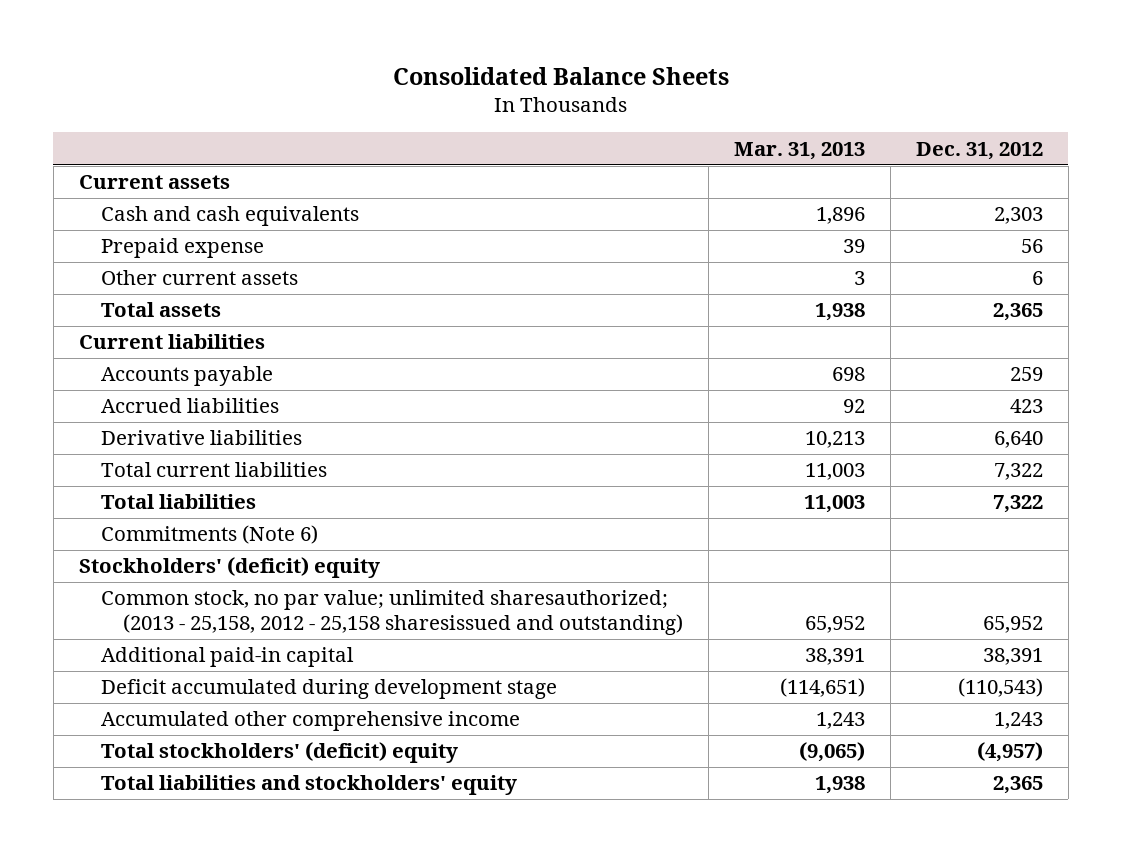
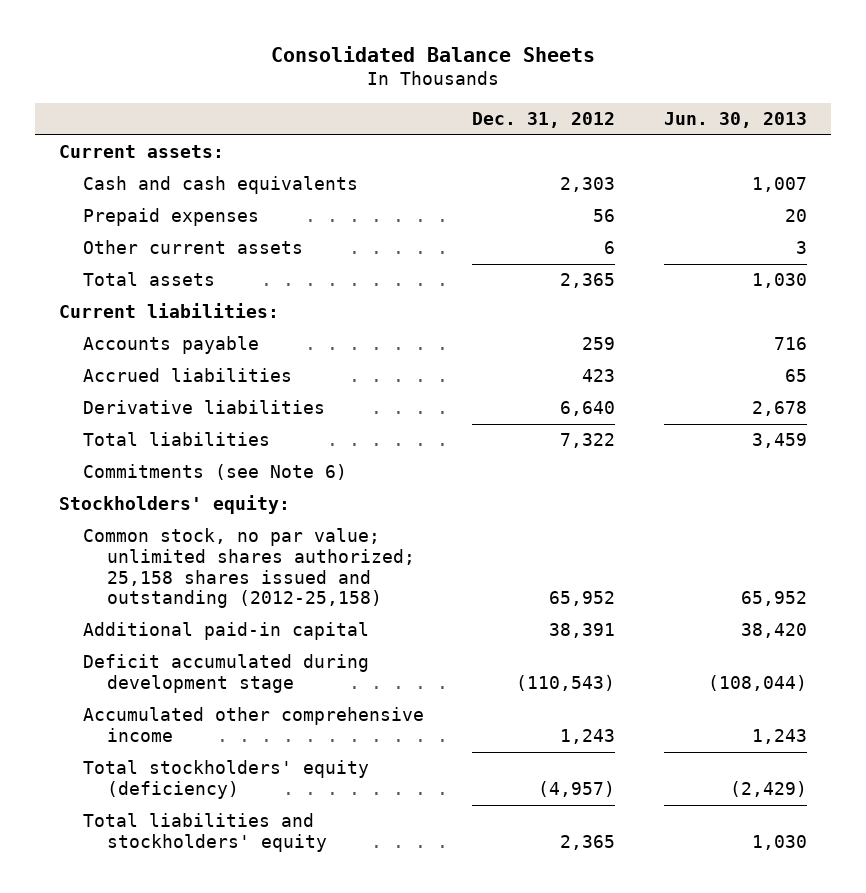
- | Mar. 31, 2013 | Dec. 31, 2012
+ | Dec. 31, 2012 | Jun. 30, 2013
- Current assets
+ Current assets:
- Prepaid expense | 39 | 56
+ Prepaid expenses | 56 | 20
- Current liabilities
+ Current liabilities:
- Total current liabilities | 11,003 | 7,322
- Commitments (Note 6)
- Stockholders' (deficit) equity
- Common stock, no par value; unlimited sharesauthorized; (2013 - 25,158, 2012 - 25,158 sharesissued and outstanding) | 65,952 | 65,952
+ Commitments (see Note 6)
+ Stockholders' equity:
+ Common stock, no par value; unlimited shares authorized; 25,158 shares issued and outstanding (2012-25,158) | 65,952 | 65,952
- Total stockholders' (deficit) equity | (9,065) | (4,957)
+ Total stockholders' equity (deficiency) | (4,957) | (2,429)

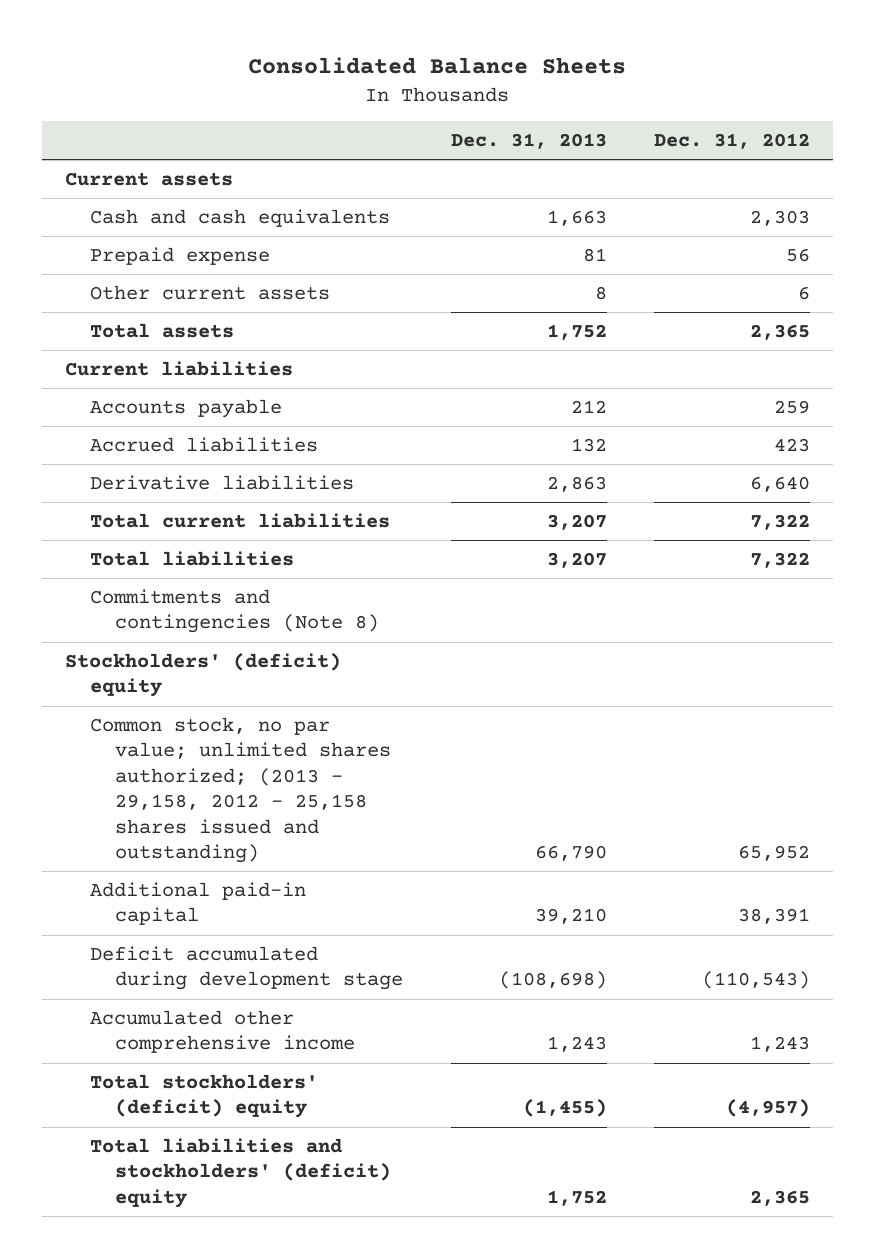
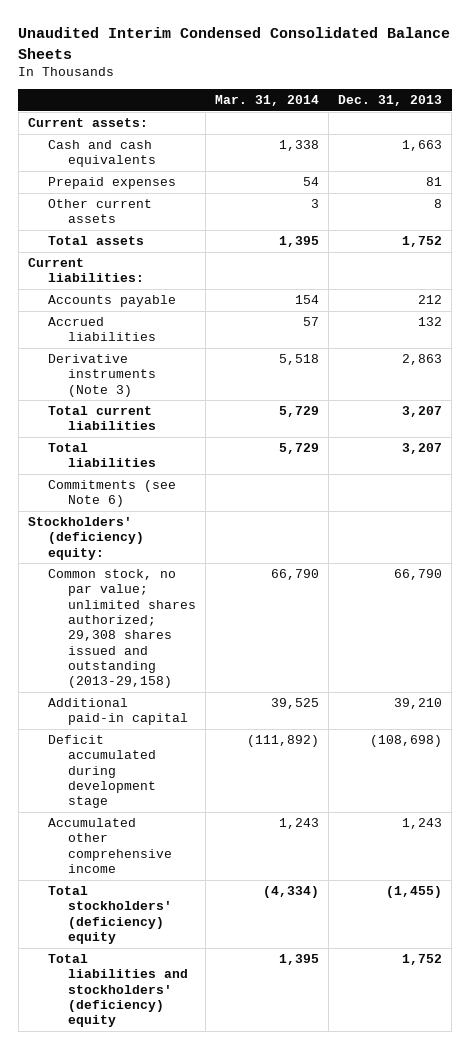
- Consolidated Balance Sheets
+ Unaudited Interim Condensed Consolidated Balance Sheets
- | Dec. 31, 2013 | Dec. 31, 2012
+ | Mar. 31, 2014 | Dec. 31, 2013
- Current assets
+ Current assets:
- Prepaid expense | 81 | 56
+ Prepaid expenses | 54 | 81
- Current liabilities
+ Current liabilities:
- Derivative liabilities | 2,863 | 6,640
+ Derivative instruments (Note 3) | 5,518 | 2,863
- Commitments and contingencies (Note 8)
- Stockholders' (deficit) equity
- Common stock, no par value; unlimited shares authorized; (2013 - 29,158, 2012 - 25,158 shares issued and outstanding) | 66,790 | 65,952
+ Commitments (see Note 6)
+ Stockholders' (deficiency) equity:
+ Common stock, no par value; unlimited shares authorized; 29,308 shares issued and outstanding (2013-29,158) | 66,790 | 66,790
- Total stockholders' (deficit) equity | (1,455) | (4,957)
- Total liabilities and stockholders' (deficit) equity | 1,752 | 2,365
+ Total stockholders' (deficiency) equity | (4,334) | (1,455)
+ Total liabilities and stockholders' (deficiency) equity | 1,395 | 1,752

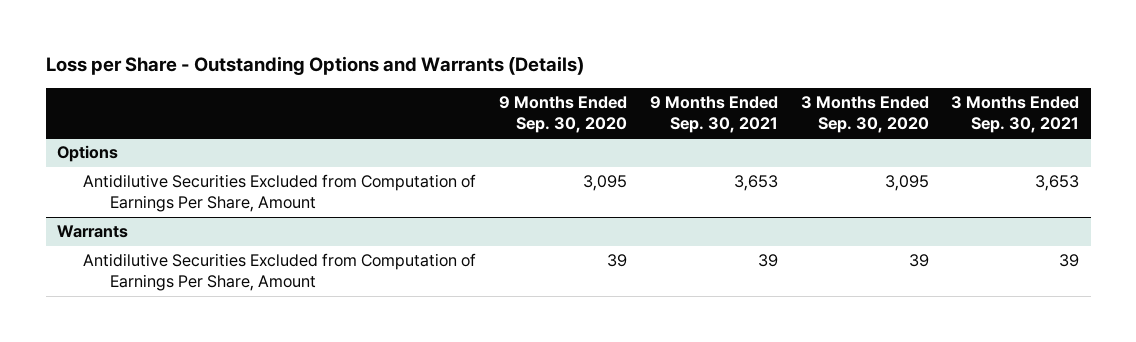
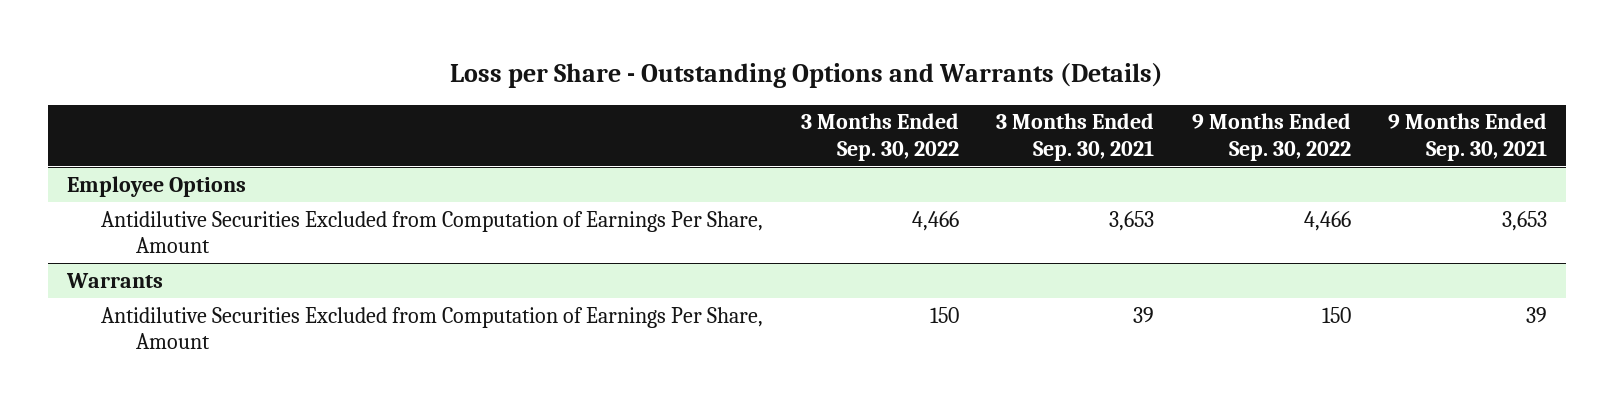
- | 9 Months Ended Sep. 30, 2020 | 9 Months Ended Sep. 30, 2021 | 3 Months Ended Sep. 30, 2020 | 3 Months Ended Sep. 30, 2021
+ | 3 Months Ended Sep. 30, 2022 | 3 Months Ended Sep. 30, 2021 | 9 Months Ended Sep. 30, 2022 | 9 Months Ended Sep. 30, 2021
- Options
+ Employee Options

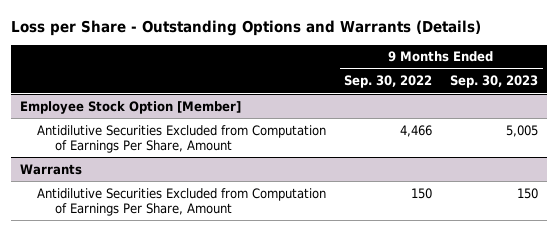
- | 3 Months Ended Sep. 30, 2022 | 3 Months Ended Sep. 30, 2021 | 9 Months Ended Sep. 30, 2022 | 9 Months Ended Sep. 30, 2021
+ | 9 Months Ended Sep. 30, 2022 | 9 Months Ended Sep. 30, 2023
- Employee Options
+ Employee Stock Option [Member]

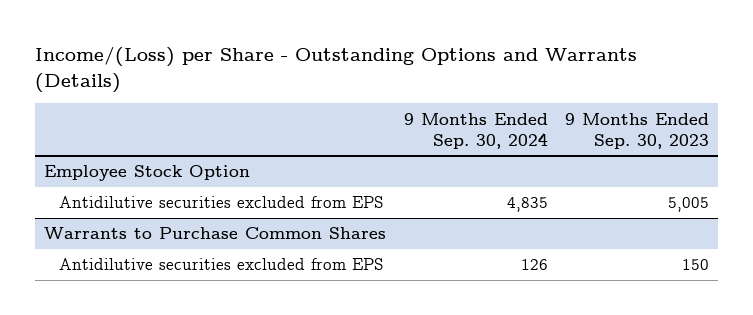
- Loss per Share - Outstanding Options and Warrants (Details)
+ Income/(Loss) per Share - Outstanding Options and Warrants (Details)
- | 9 Months Ended Sep. 30, 2022 | 9 Months Ended Sep. 30, 2023
+ | 9 Months Ended Sep. 30, 2024 | 9 Months Ended Sep. 30, 2023
- Employee Stock Option [Member]
- Antidilutive Securities Excluded from Computation of Earnings Per Share, Amount | 4,466 | 5,005
- Warrants
- Antidilutive Securities Excluded from Computation of Earnings Per Share, Amount | 150 | 150
+ Employee Stock Option
+ Antidilutive securities excluded from EPS | 4,835 | 5,005
+ Warrants to Purchase Common Shares
+ Antidilutive securities excluded from EPS | 126 | 150

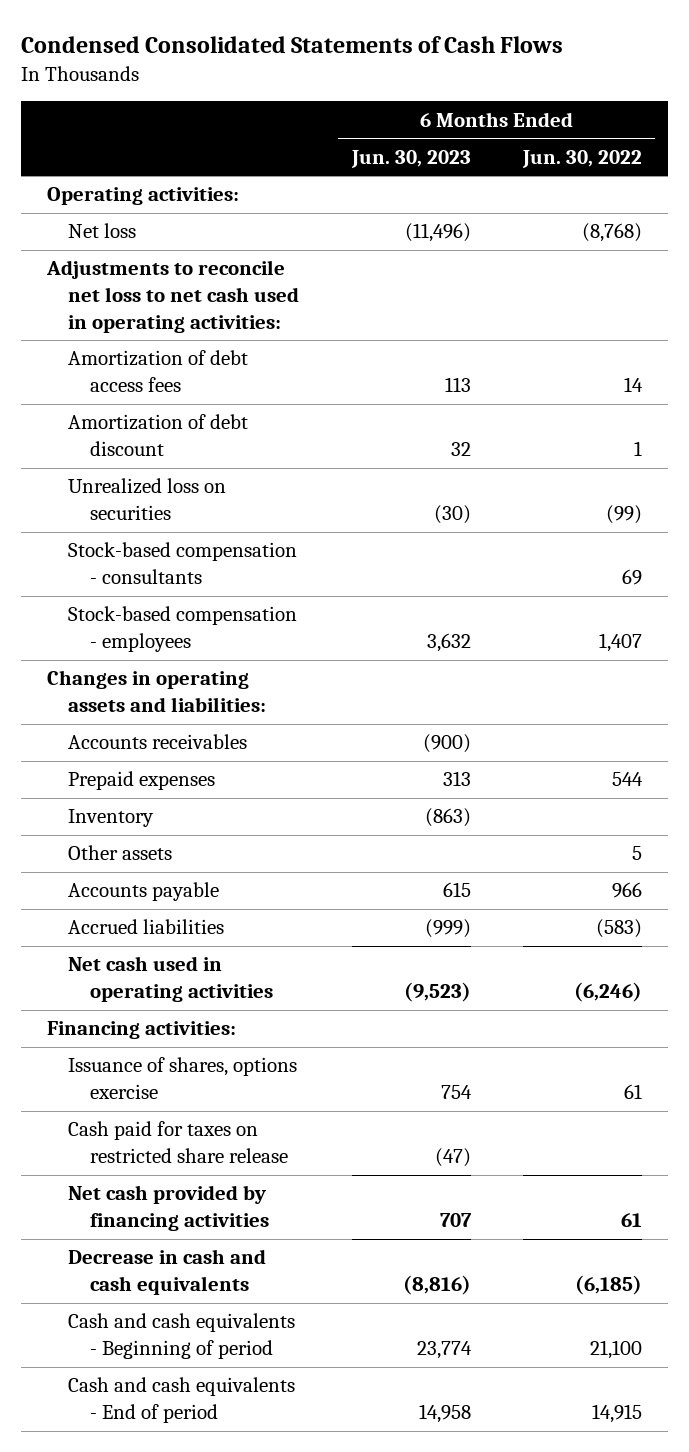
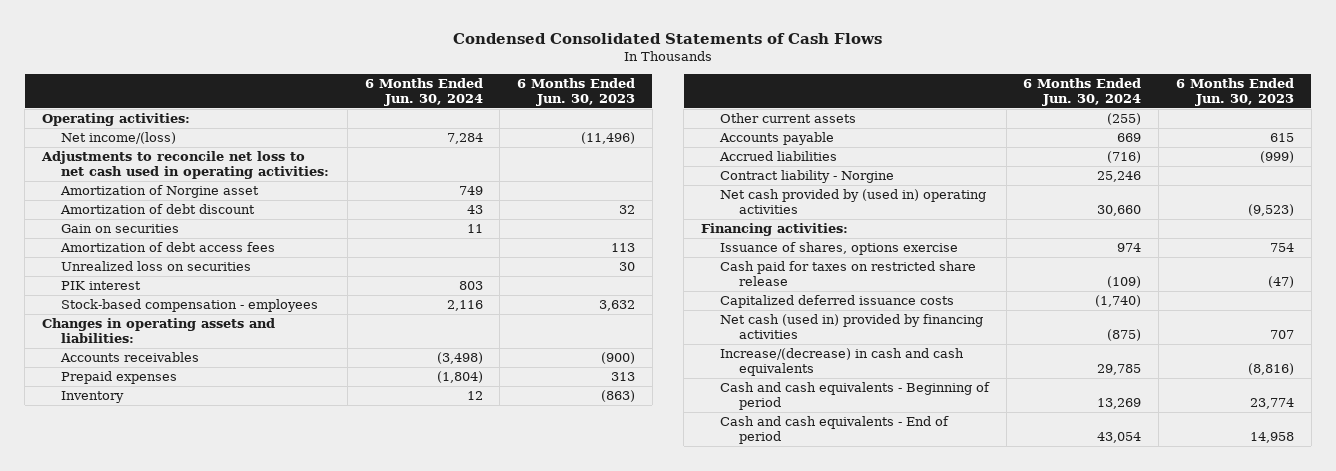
- | 6 Months Ended Jun. 30, 2023 | 6 Months Ended Jun. 30, 2022
+ | 6 Months Ended Jun. 30, 2024 | 6 Months Ended Jun. 30, 2023
- Net loss | (11,496) | (8,768)
+ Net income/(loss) | 7,284 | (11,496)
+ Amortization of Norgine asset | 749 |
- Unrealized loss on securities | (30) | (99)
- Stock-based compensation - consultants | | 69
+ Gain on securities | 11 |
moved down: Amortization of debt access fees | | 113
+ Unrealized loss on securities | | 30
+ PIK interest | 803 |
- Other assets | | 5
+ Other current assets | (255) |
- Net cash used in operating activities | (9,523) | (6,246)
+ Contract liability - Norgine | 25,246 |
+ Net cash provided by (used in) operating activities | 30,660 | (9,523)
- Net cash provided by financing activities | 707 | 61
- Decrease in cash and cash equivalents | (8,816) | (6,185)
+ Capitalized deferred issuance costs | (1,740) |
+ Net cash (used in) provided by financing activities | (875) | 707
+ Increase/(decrease) in cash and cash equivalents | 29,785 | (8,816)

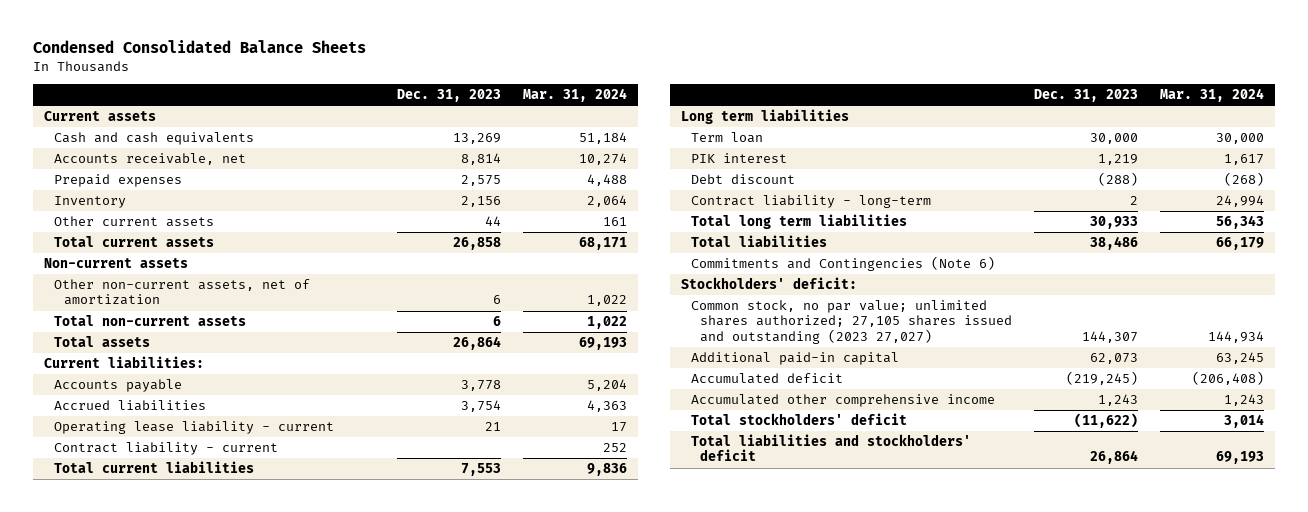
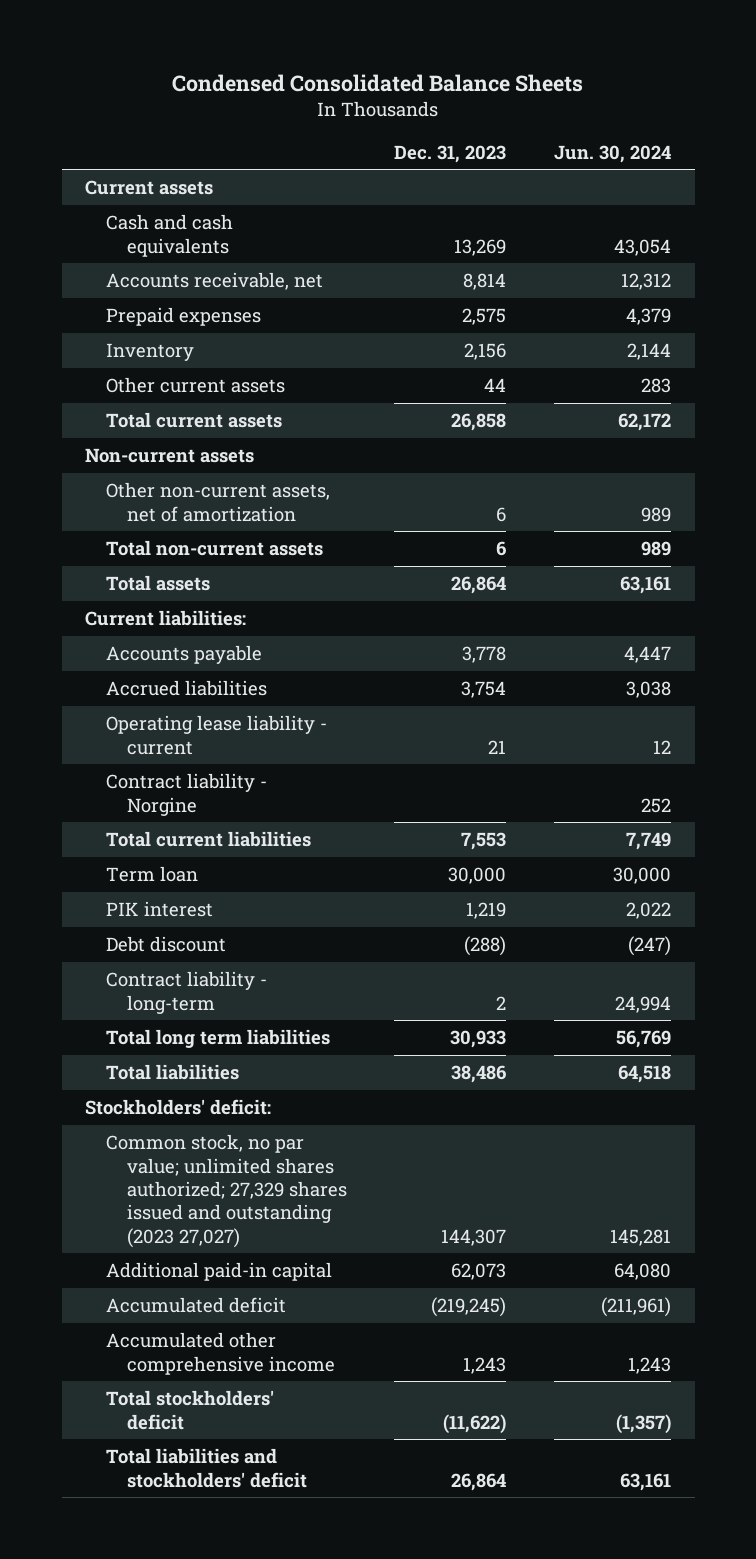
- | Dec. 31, 2023 | Mar. 31, 2024
+ | Dec. 31, 2023 | Jun. 30, 2024
- Contract liability - current | | 252
+ Contract liability - Norgine | | 252
- Long term liabilities
- Commitments and Contingencies (Note 6)
- Common stock, no par value; unlimited shares authorized; 27,105 shares issued and outstanding (2023 27,027) | 144,307 | 144,934
+ Common stock, no par value; unlimited shares authorized; 27,329 shares issued and outstanding (2023 27,027) | 144,307 | 145,281

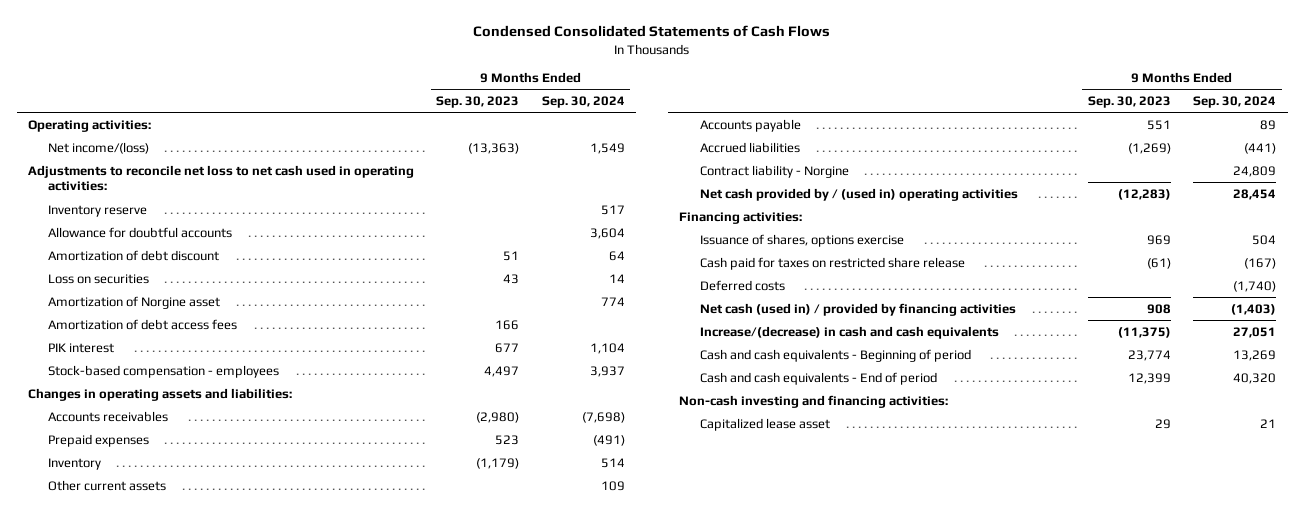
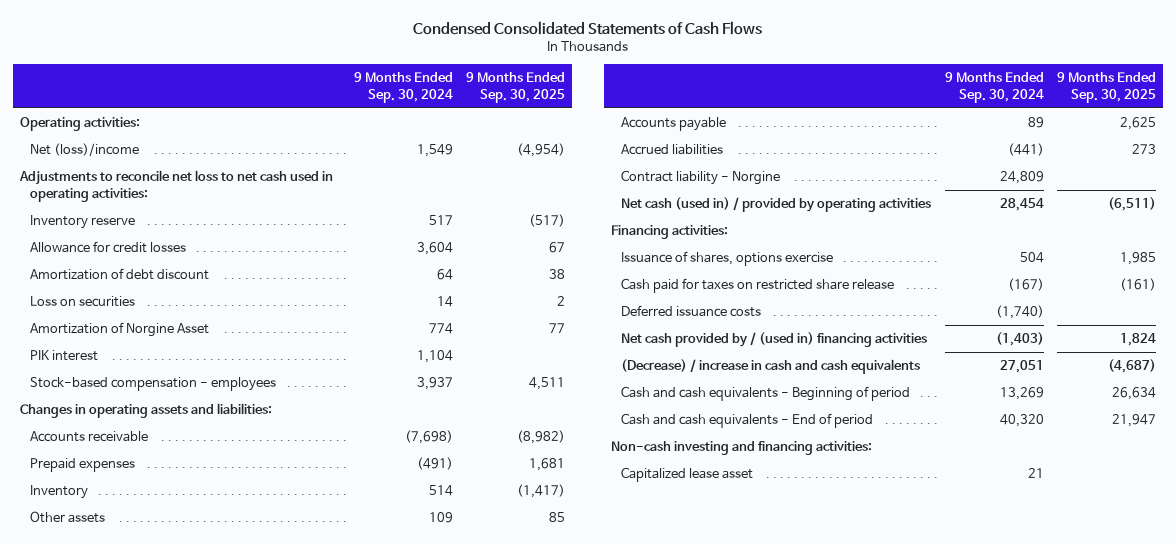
- | 9 Months Ended Sep. 30, 2023 | 9 Months Ended Sep. 30, 2024
+ | 9 Months Ended Sep. 30, 2024 | 9 Months Ended Sep. 30, 2025
- Net income/(loss) | (13,363) | 1,549
+ Net (loss)/income | 1,549 | (4,954)
- Allowance for doubtful accounts | | 3,604
+ Allowance for credit losses | 3,604 | 67
- Amortization of Norgine asset | | 774
- Amortization of debt access fees | 166 |
+ Amortization of Norgine Asset | 774 | 77
- Accounts receivables | (2,980) | (7,698)
+ Accounts receivable | (7,698) | (8,982)
- Other current assets | | 109
+ Other assets | 109 | 85
- Net cash provided by / (used in) operating activities | (12,283) | 28,454
+ Net cash (used in) / provided by operating activities | 28,454 | (6,511)
- Deferred costs | | (1,740)
- Net cash (used in) / provided by financing activities | 908 | (1,403)
- Increase/(decrease) in cash and cash equivalents | (11,375) | 27,051
+ Deferred issuance costs | (1,740) |
+ Net cash provided by / (used in) financing activities | (1,403) | 1,824
+ (Decrease) / increase in cash and cash equivalents | 27,051 | (4,687)

